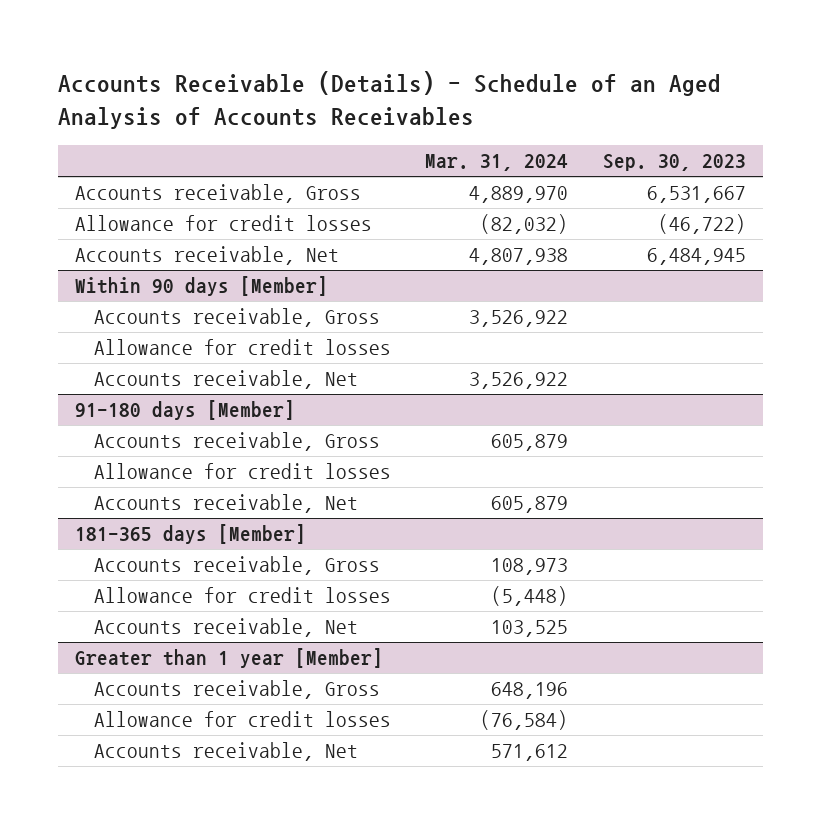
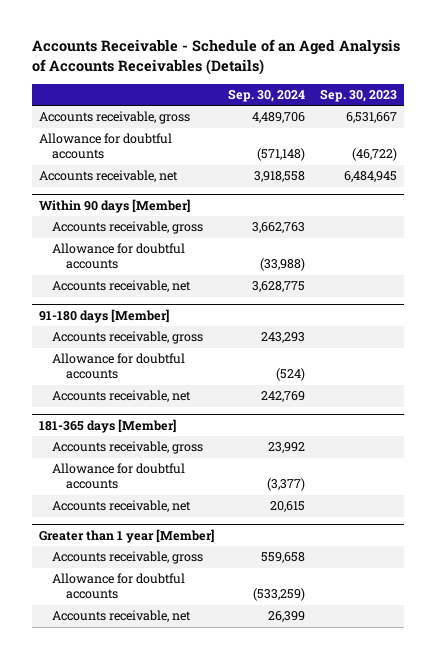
- Accounts Receivable (Details) - Schedule of an Aged Analysis of Accounts Receivables
+ Accounts Receivable - Schedule of an Aged Analysis of Accounts Receivables (Details)
- | Mar. 31, 2024 | Sep. 30, 2023
+ | Sep. 30, 2024 | Sep. 30, 2023
- Accounts receivable, Gross | 4,889,970 | 6,531,667
- Allowance for credit losses | (82,032) | (46,722)
- Accounts receivable, Net | 4,807,938 | 6,484,945
+ Accounts receivable, gross | 4,489,706 | 6,531,667
+ Allowance for doubtful accounts | (571,148) | (46,722)
+ Accounts receivable, net | 3,918,558 | 6,484,945
@ Within 90 days [Member]
- Accounts receivable, Gross | 3,526,922 |
- Allowance for credit losses
- Accounts receivable, Net | 3,526,922 |
+ Accounts receivable, gross | 3,662,763 |
+ Allowance for doubtful accounts | (33,988) |
+ Accounts receivable, net | 3,628,775 |
@ 91-180 days [Member]
- Accounts receivable, Gross | 605,879 |
- Allowance for credit losses
- Accounts receivable, Net | 605,879 |
+ Accounts receivable, gross | 243,293 |
+ Allowance for doubtful accounts | (524) |
+ Accounts receivable, net | 242,769 |
@ 181-365 days [Member]
- Accounts receivable, Gross | 108,973 |
- Allowance for credit losses | (5,448) |
- Accounts receivable, Net | 103,525 |
+ Accounts receivable, gross | 23,992 |
+ Allowance for doubtful accounts | (3,377) |
+ Accounts receivable, net | 20,615 |
@ Greater than 1 year [Member]
- Accounts receivable, Gross | 648,196 |
- Allowance for credit losses | (76,584) |
- Accounts receivable, Net | 571,612 |
+ Accounts receivable, gross | 559,658 |
+ Allowance for doubtful accounts | (533,259) |
+ Accounts receivable, net | 26,399 |

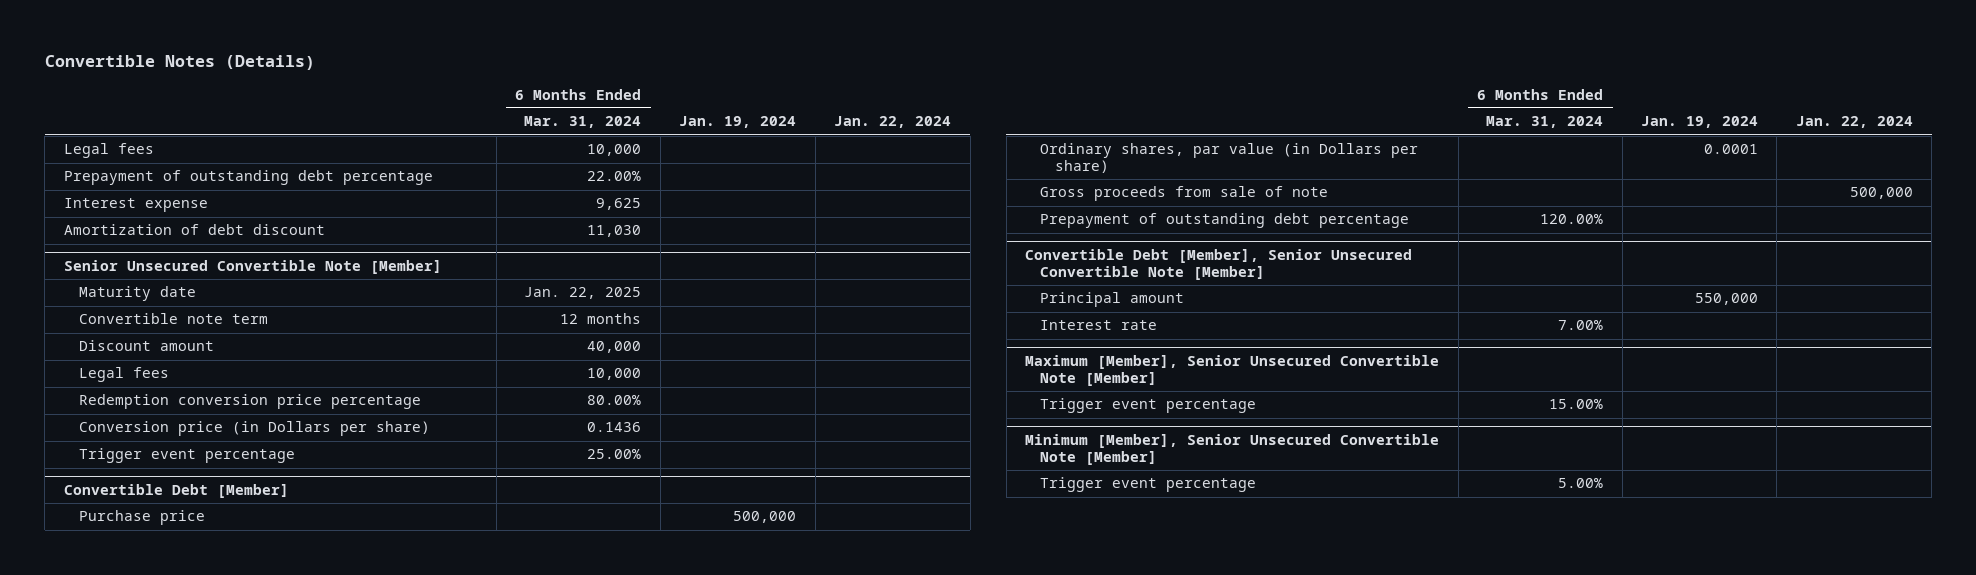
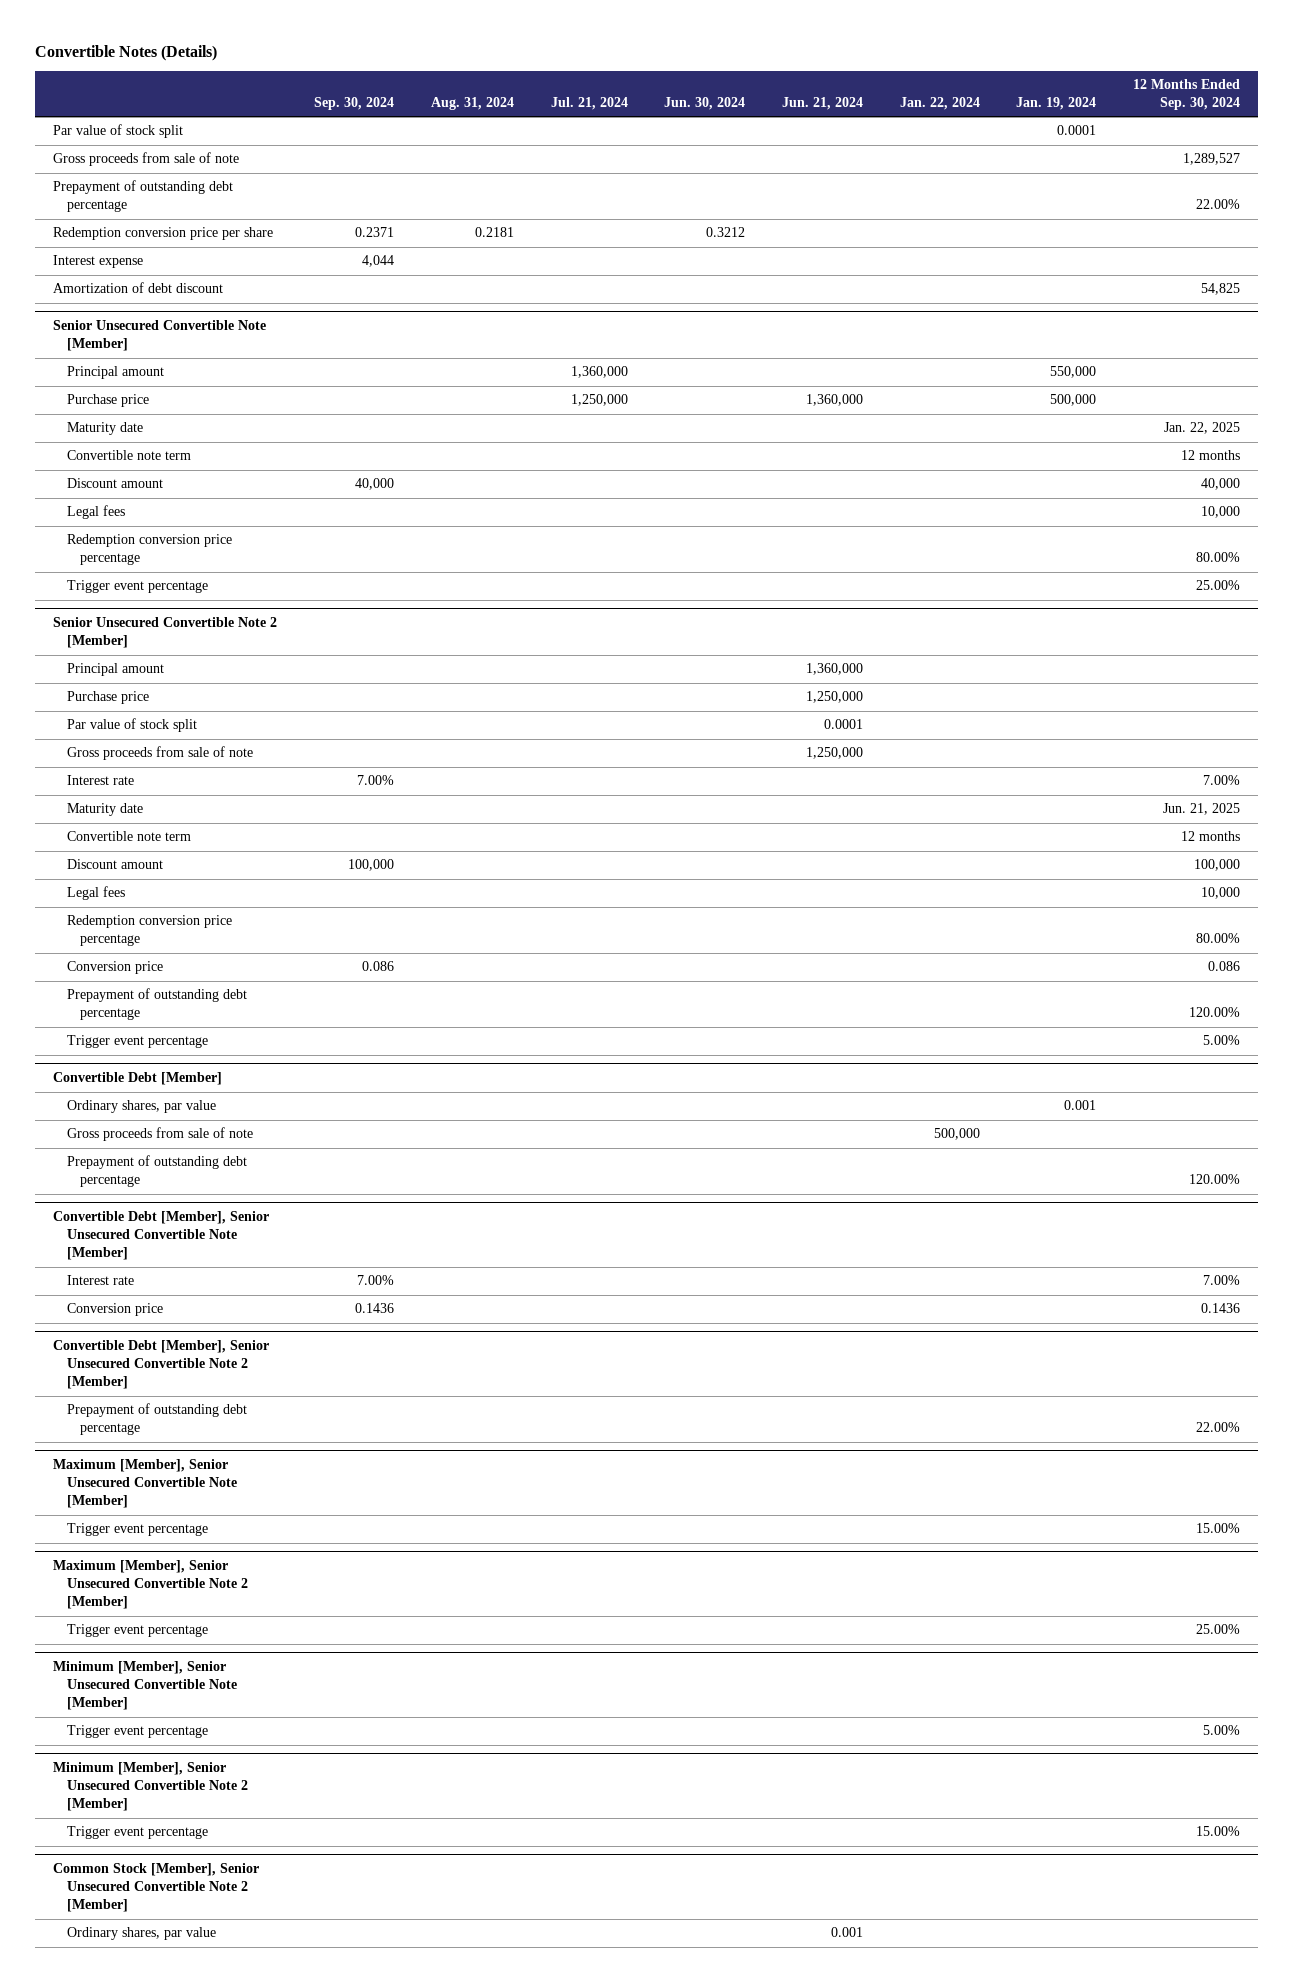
- | 6 Months Ended Mar. 31, 2024 | Jan. 19, 2024 | Jan. 22, 2024
+ | Sep. 30, 2024 | Aug. 31, 2024 | Jul. 21, 2024 | Jun. 30, 2024 | Jun. 21, 2024 | Jan. 22, 2024 | Jan. 19, 2024 | 12 Months Ended Sep. 30, 2024
- Legal fees | 10,000 | |
+ Par value of stock split | | | | | | | 0.0001 |
+ Gross proceeds from sale of note | | | | | | | | 1,289,527
+ Redemption conversion price per share | 0.2371 | 0.2181 | | 0.3212 | | | |
@ Senior Unsecured Convertible Note [Member]
+ Principal amount | | | 1,360,000 | | | | 550,000 |
+ Purchase price | | | 1,250,000 | | 1,360,000 | | 500,000 |
- Conversion price (in Dollars per share) | 0.1436 | |
+ Senior Unsecured Convertible Note 2 [Member]
+ Principal amount | | | | | 1,360,000 | | |
+ Purchase price | | | | | 1,250,000 | | |
+ Par value of stock split | | | | | 0.0001 | | |
+ Gross proceeds from sale of note | | | | | 1,250,000 | | |
+ Interest rate | 7.00% | | | | | | | 7.00%
+ Maturity date | | | | | | | | Jun. 21, 2025
+ Convertible note term | | | | | | | | 12 months
+ Discount amount | 100,000 | | | | | | | 100,000
+ Legal fees | | | | | | | | 10,000
+ Redemption conversion price percentage | | | | | | | | 80.00%
+ Conversion price | 0.086 | | | | | | | 0.086
+ Prepayment of outstanding debt percentage | | | | | | | | 120.00%
+ Trigger event percentage | | | | | | | | 5.00%
@ Convertible Debt [Member]
- Purchase price | | 500,000 |
- Ordinary shares, par value (in Dollars per share) | | 0.0001 |
+ Ordinary shares, par value | | | | | | | 0.001 |
@ Convertible Debt [Member], Senior Unsecured Convertible Note [Member]
- Principal amount | | 550,000 |
+ Conversion price | 0.1436 | | | | | | | 0.1436
+ Convertible Debt [Member], Senior Unsecured Convertible Note 2 [Member]
+ Prepayment of outstanding debt percentage | | | | | | | | 22.00%
+ Maximum [Member], Senior Unsecured Convertible Note 2 [Member]
+ Trigger event percentage | | | | | | | | 25.00%
+ Minimum [Member], Senior Unsecured Convertible Note 2 [Member]
+ Trigger event percentage | | | | | | | | 15.00%
+ Common Stock [Member], Senior Unsecured Convertible Note 2 [Member]
+ Ordinary shares, par value | | | | | 0.001 | | |

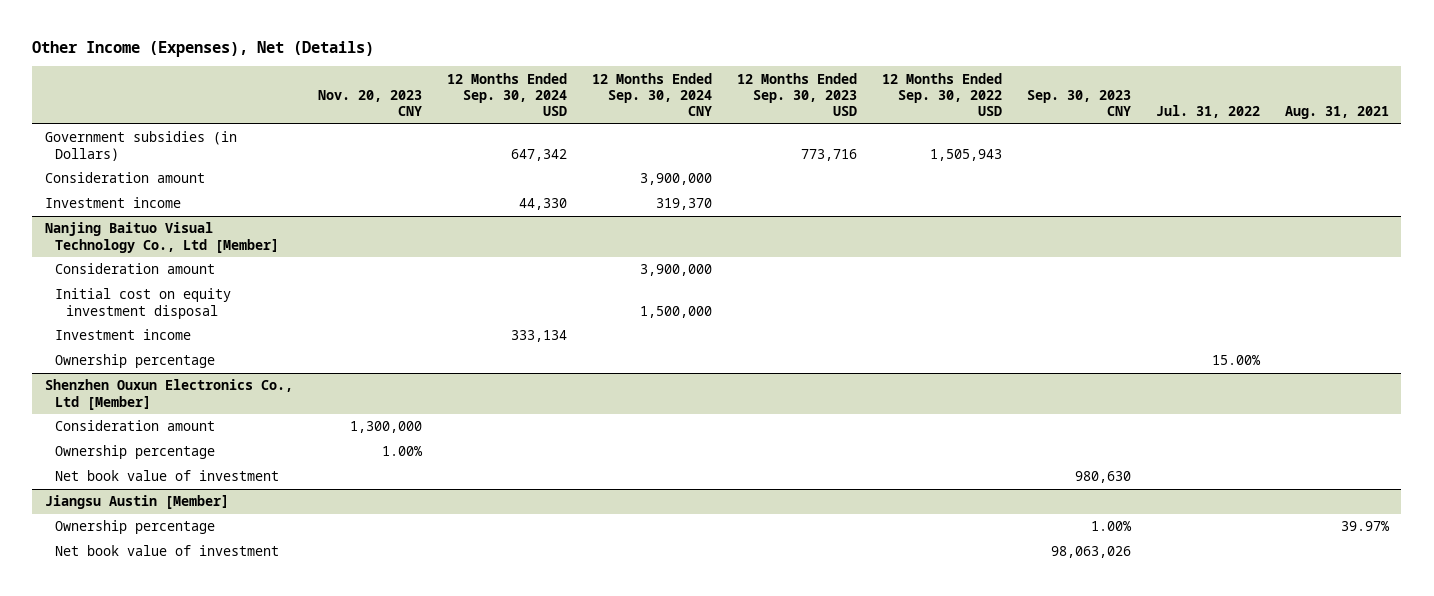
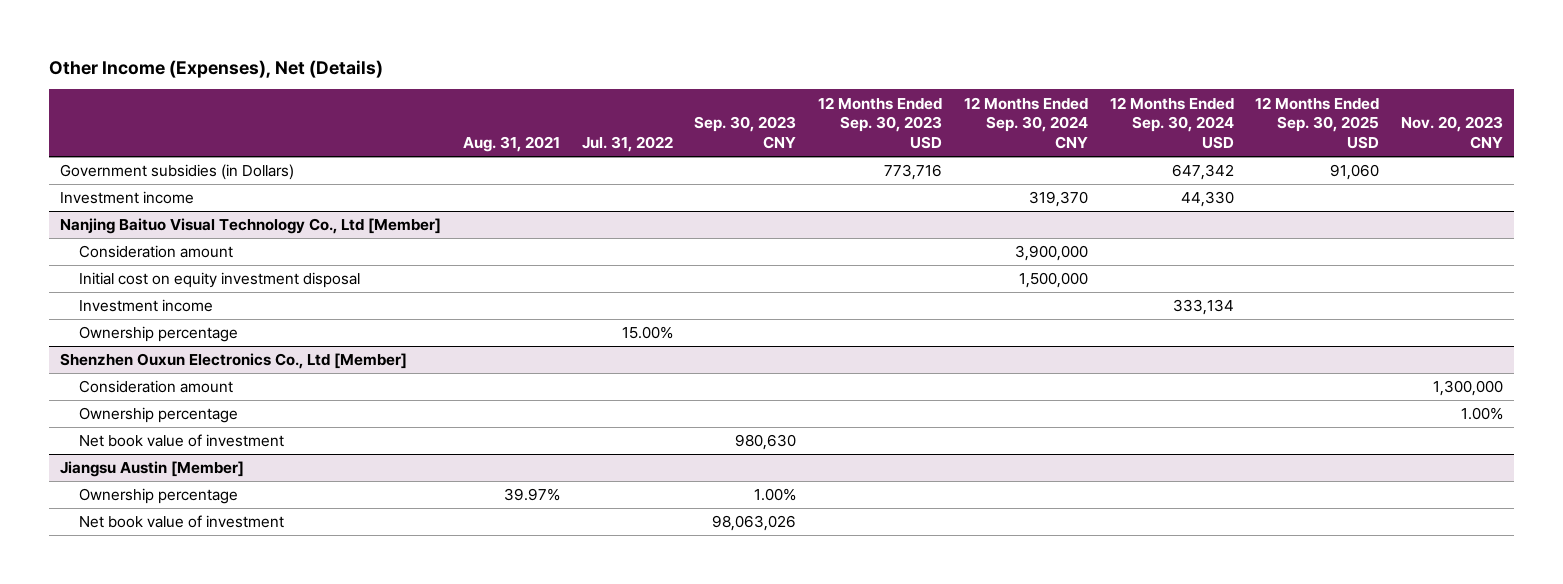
- | Nov. 20, 2023 CNY | 12 Months Ended Sep. 30, 2024 USD | 12 Months Ended Sep. 30, 2024 CNY | 12 Months Ended Sep. 30, 2023 USD | 12 Months Ended Sep. 30, 2022 USD | Sep. 30, 2023 CNY | Jul. 31, 2022 | Aug. 31, 2021
+ | Aug. 31, 2021 | Jul. 31, 2022 | Sep. 30, 2023 CNY | 12 Months Ended Sep. 30, 2023 USD | 12 Months Ended Sep. 30, 2024 CNY | 12 Months Ended Sep. 30, 2024 USD | 12 Months Ended Sep. 30, 2025 USD | Nov. 20, 2023 CNY
- Consideration amount | | | 3,900,000 | | | | |

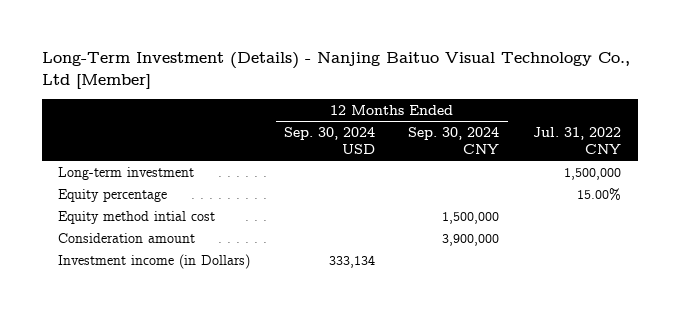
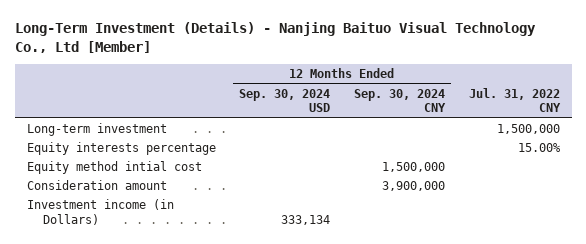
- Equity percentage | | | 15.00%
+ Equity interests percentage | | | 15.00%

